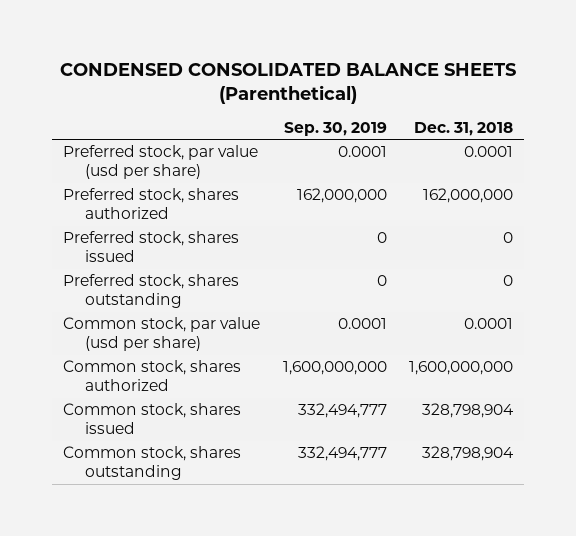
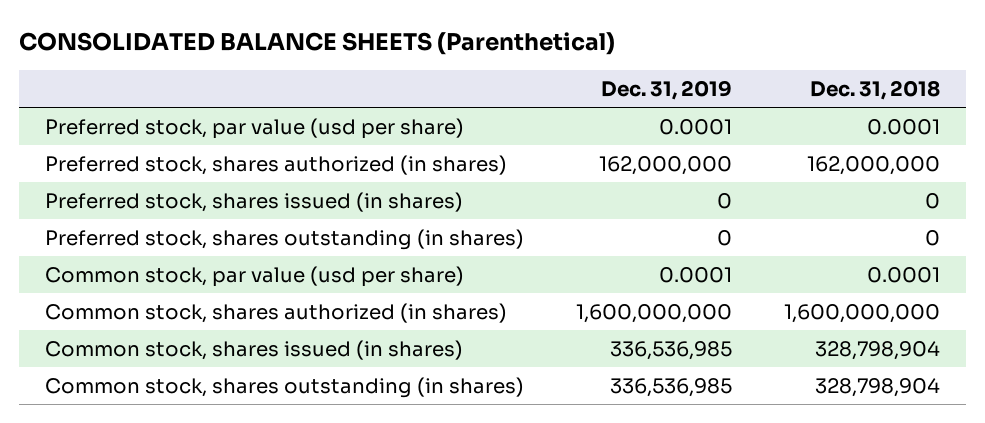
- CONDENSED CONSOLIDATED BALANCE SHEETS (Parenthetical)
+ CONSOLIDATED BALANCE SHEETS (Parenthetical)
- | Sep. 30, 2019 | Dec. 31, 2018
+ | Dec. 31, 2019 | Dec. 31, 2018
- Preferred stock, shares authorized | 162,000,000 | 162,000,000
- Preferred stock, shares issued | 0 | 0
- Preferred stock, shares outstanding | 0 | 0
+ Preferred stock, shares authorized (in shares) | 162,000,000 | 162,000,000
+ Preferred stock, shares issued (in shares) | 0 | 0
+ Preferred stock, shares outstanding (in shares) | 0 | 0
- Common stock, shares authorized | 1,600,000,000 | 1,600,000,000
- Common stock, shares issued | 332,494,777 | 328,798,904
- Common stock, shares outstanding | 332,494,777 | 328,798,904
+ Common stock, shares authorized (in shares) | 1,600,000,000 | 1,600,000,000
+ Common stock, shares issued (in shares) | 336,536,985 | 328,798,904
+ Common stock, shares outstanding (in shares) | 336,536,985 | 328,798,904

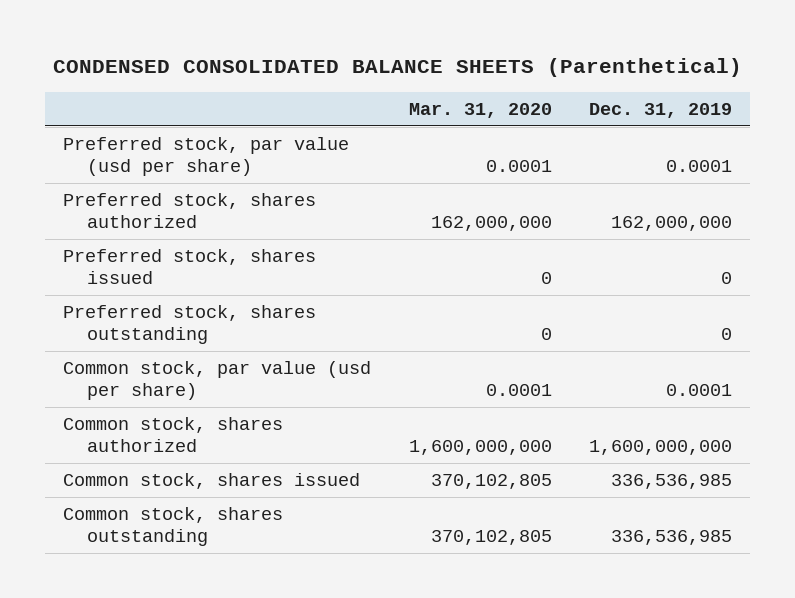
- CONSOLIDATED BALANCE SHEETS (Parenthetical)
+ CONDENSED CONSOLIDATED BALANCE SHEETS (Parenthetical)
- | Dec. 31, 2019 | Dec. 31, 2018
+ | Mar. 31, 2020 | Dec. 31, 2019
- Preferred stock, shares authorized (in shares) | 162,000,000 | 162,000,000
- Preferred stock, shares issued (in shares) | 0 | 0
- Preferred stock, shares outstanding (in shares) | 0 | 0
+ Preferred stock, shares authorized | 162,000,000 | 162,000,000
+ Preferred stock, shares issued | 0 | 0
+ Preferred stock, shares outstanding | 0 | 0
- Common stock, shares authorized (in shares) | 1,600,000,000 | 1,600,000,000
- Common stock, shares issued (in shares) | 336,536,985 | 328,798,904
- Common stock, shares outstanding (in shares) | 336,536,985 | 328,798,904
+ Common stock, shares authorized | 1,600,000,000 | 1,600,000,000
+ Common stock, shares issued | 370,102,805 | 336,536,985
+ Common stock, shares outstanding | 370,102,805 | 336,536,985

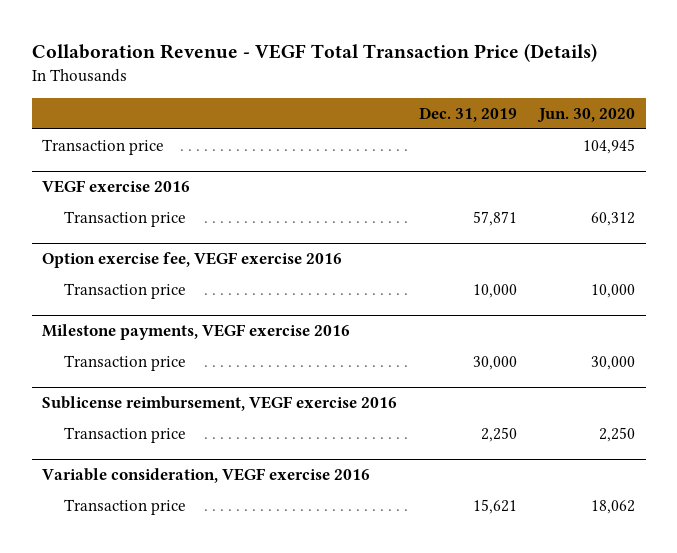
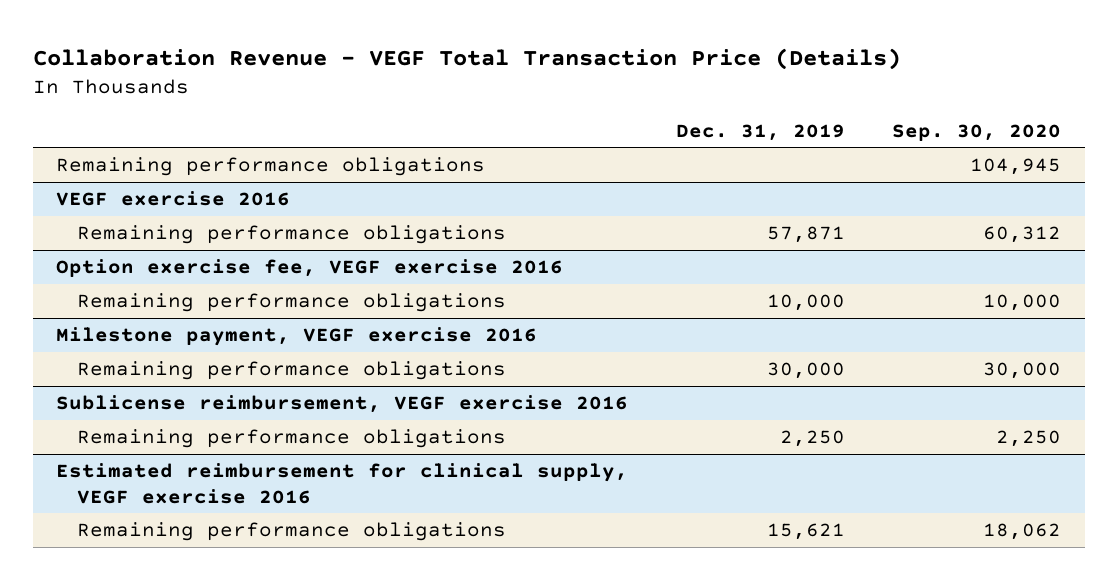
- | Dec. 31, 2019 | Jun. 30, 2020
+ | Dec. 31, 2019 | Sep. 30, 2020
- Transaction price | | 104,945
+ Remaining performance obligations | | 104,945
@ VEGF exercise 2016
- Transaction price | 57,871 | 60,312
+ Remaining performance obligations | 57,871 | 60,312
@ Option exercise fee, VEGF exercise 2016
- Transaction price | 10,000 | 10,000
- Milestone payments, VEGF exercise 2016
- Transaction price | 30,000 | 30,000
@ Option exercise fee, VEGF exercise 2016
+ Remaining performance obligations | 10,000 | 10,000
+ Milestone payment, VEGF exercise 2016
+ Remaining performance obligations | 30,000 | 30,000
@ Sublicense reimbursement, VEGF exercise 2016
- Transaction price | 2,250 | 2,250
- Variable consideration, VEGF exercise 2016
- Transaction price | 15,621 | 18,062
@ Sublicense reimbursement, VEGF exercise 2016
+ Remaining performance obligations | 2,250 | 2,250
+ Estimated reimbursement for clinical supply, VEGF exercise 2016
+ Remaining performance obligations | 15,621 | 18,062

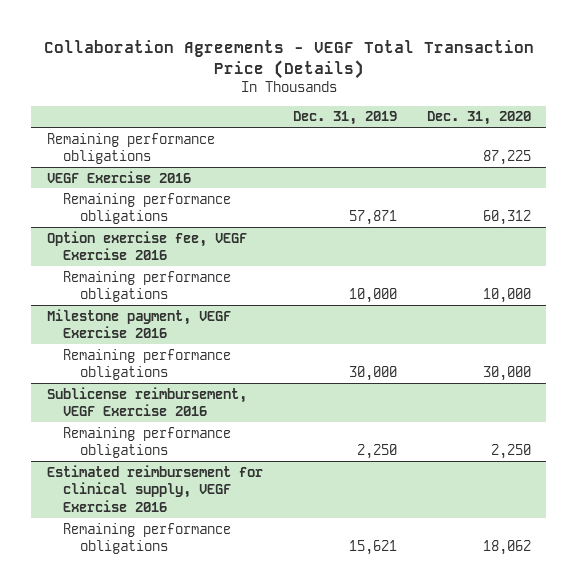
- Collaboration Revenue - VEGF Total Transaction Price (Details)
+ Collaboration Agreements - VEGF Total Transaction Price (Details)
- | Dec. 31, 2019 | Sep. 30, 2020
+ | Dec. 31, 2019 | Dec. 31, 2020
- VEGF exercise 2016
+ VEGF Exercise 2016
- Option exercise fee, VEGF exercise 2016
+ Option exercise fee, VEGF Exercise 2016
- Milestone payment, VEGF exercise 2016
+ Milestone payment, VEGF Exercise 2016
- Sublicense reimbursement, VEGF exercise 2016
+ Sublicense reimbursement, VEGF Exercise 2016
- Estimated reimbursement for clinical supply, VEGF exercise 2016
+ Estimated reimbursement for clinical supply, VEGF Exercise 2016

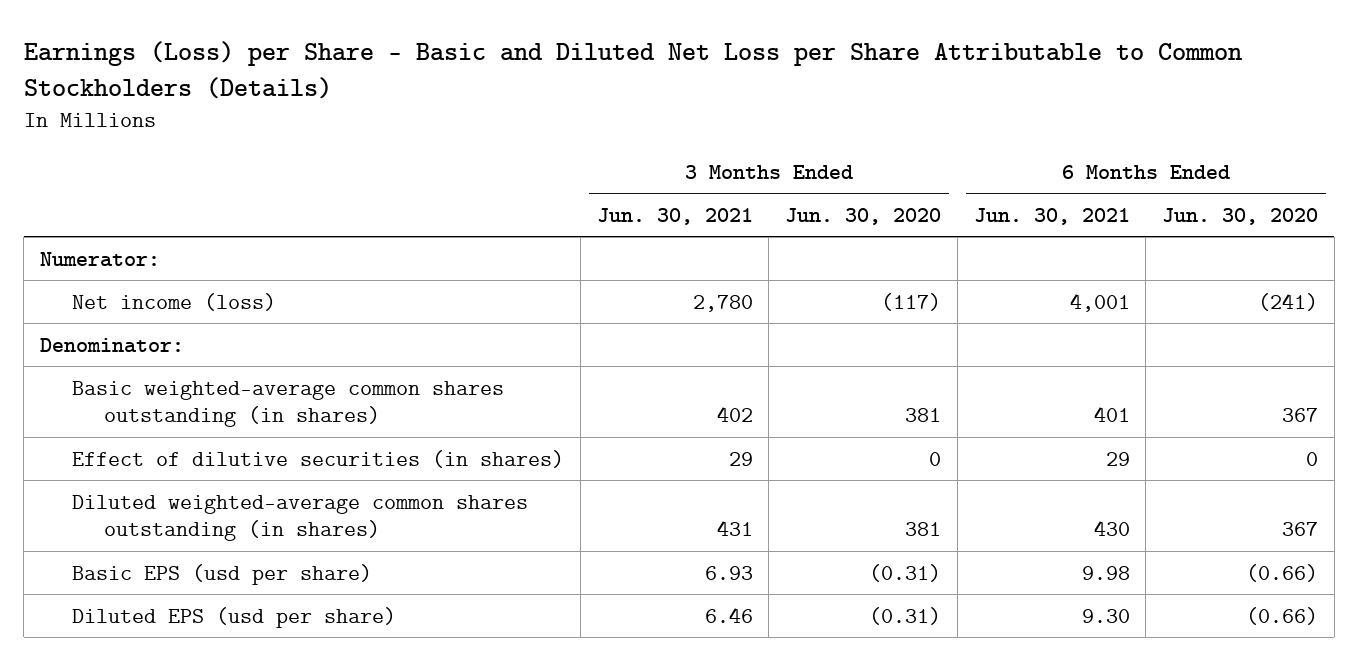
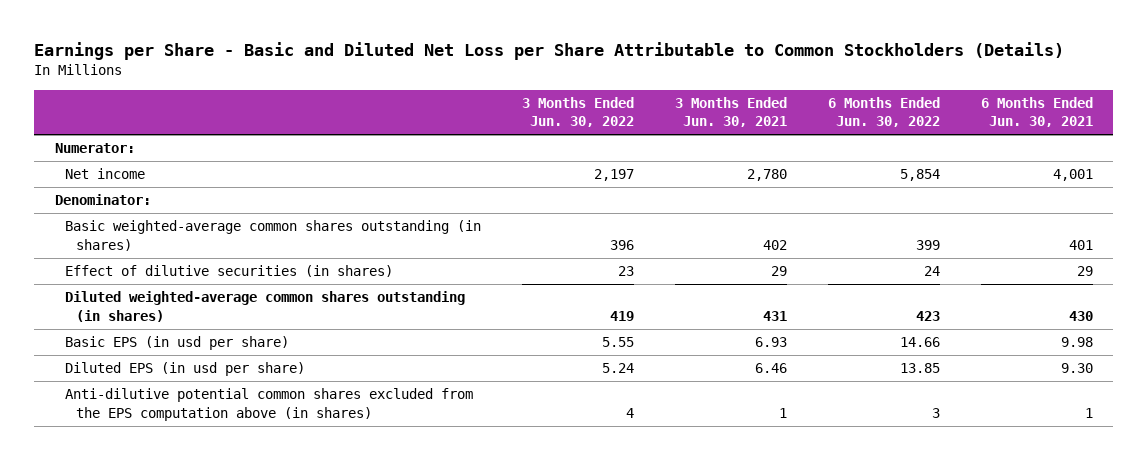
- Earnings (Loss) per Share - Basic and Diluted Net Loss per Share Attributable to Common Stockholders (Details)
+ Earnings per Share - Basic and Diluted Net Loss per Share Attributable to Common Stockholders (Details)
- | 3 Months Ended Jun. 30, 2021 | 3 Months Ended Jun. 30, 2020 | 6 Months Ended Jun. 30, 2021 | 6 Months Ended Jun. 30, 2020
+ | 3 Months Ended Jun. 30, 2022 | 3 Months Ended Jun. 30, 2021 | 6 Months Ended Jun. 30, 2022 | 6 Months Ended Jun. 30, 2021
- Net income (loss) | 2,780 | (117) | 4,001 | (241)
+ Net income | 2,197 | 2,780 | 5,854 | 4,001
- Basic EPS (usd per share) | 6.93 | (0.31) | 9.98 | (0.66)
- Diluted EPS (usd per share) | 6.46 | (0.31) | 9.30 | (0.66)
+ Basic EPS (in usd per share) | 5.55 | 6.93 | 14.66 | 9.98
+ Diluted EPS (in usd per share) | 5.24 | 6.46 | 13.85 | 9.30
+ Anti-dilutive potential common shares excluded from the EPS computation above (in shares) | 4 | 1 | 3 | 1

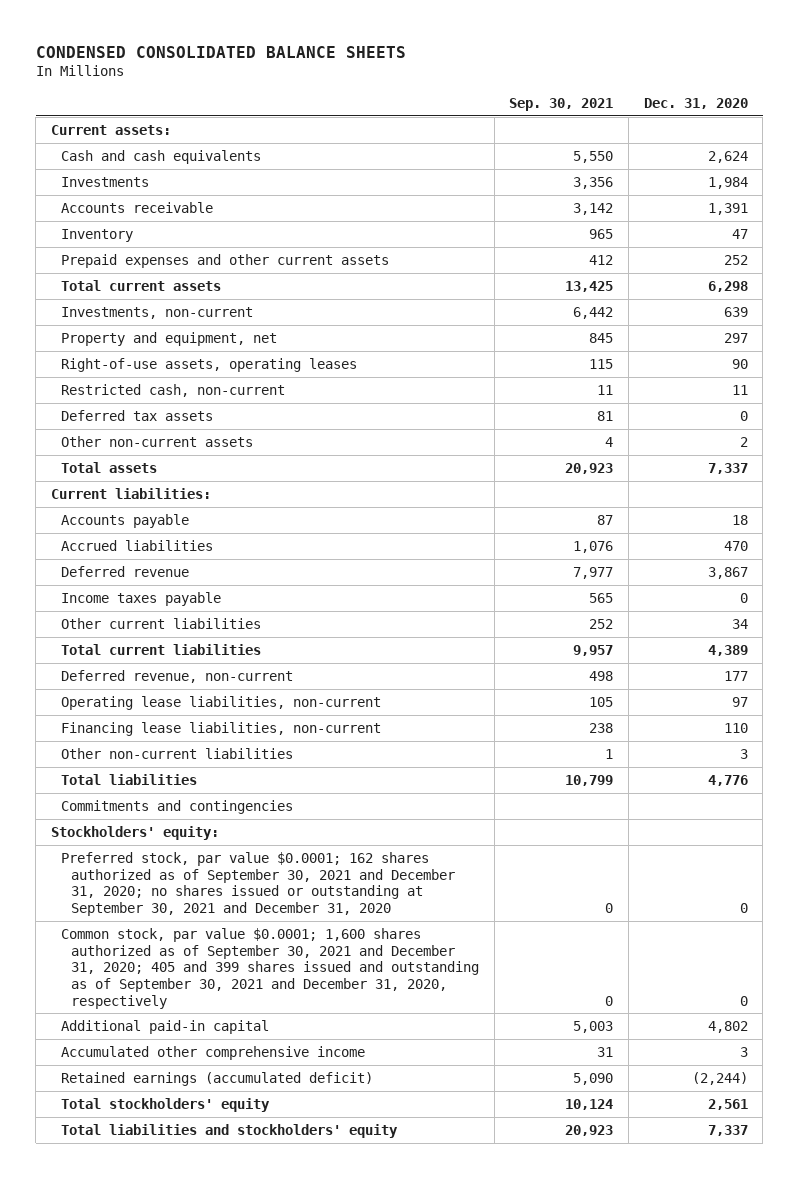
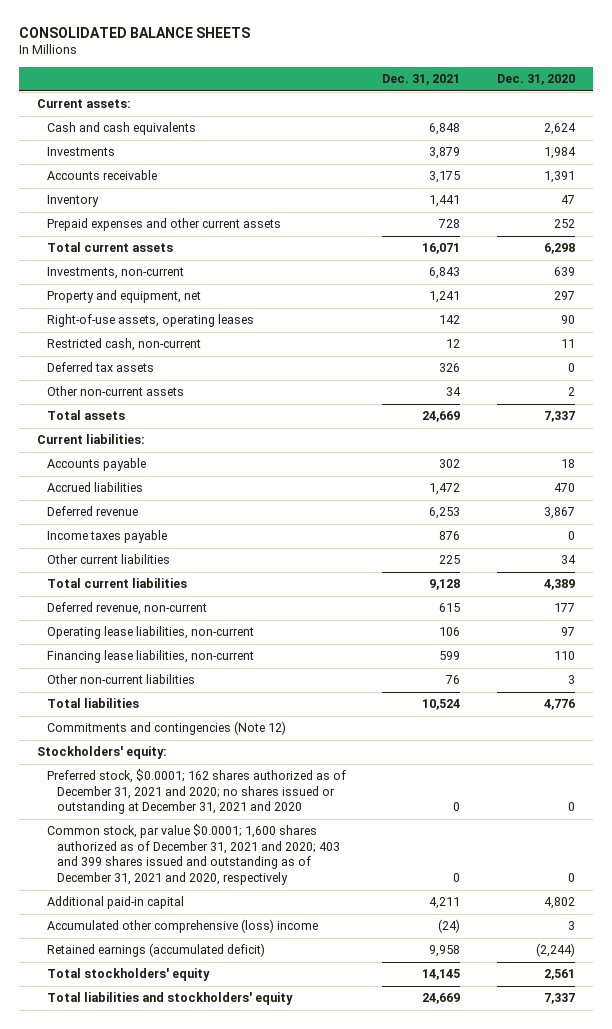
- CONDENSED CONSOLIDATED BALANCE SHEETS
+ CONSOLIDATED BALANCE SHEETS
- | Sep. 30, 2021 | Dec. 31, 2020
+ | Dec. 31, 2021 | Dec. 31, 2020
- Commitments and contingencies
+ Commitments and contingencies (Note 12)
- Preferred stock, par value $0.0001; 162 shares authorized as of September 30, 2021 and December 31, 2020; no shares issued or outstanding at September 30, 2021 and December 31, 2020 | 0 | 0
- Common stock, par value $0.0001; 1,600 shares authorized as of September 30, 2021 and December 31, 2020; 405 and 399 shares issued and outstanding as of September 30, 2021 and December 31, 2020, respectively | 0 | 0
+ Preferred stock, $0.0001; 162 shares authorized as of December 31, 2021 and 2020; no shares issued or outstanding at December 31, 2021 and 2020 | 0 | 0
+ Common stock, par value $0.0001; 1,600 shares authorized as of December 31, 2021 and 2020; 403 and 399 shares issued and outstanding as of December 31, 2021 and 2020, respectively | 0 | 0
- Accumulated other comprehensive income | 31 | 3
+ Accumulated other comprehensive (loss) income | (24) | 3

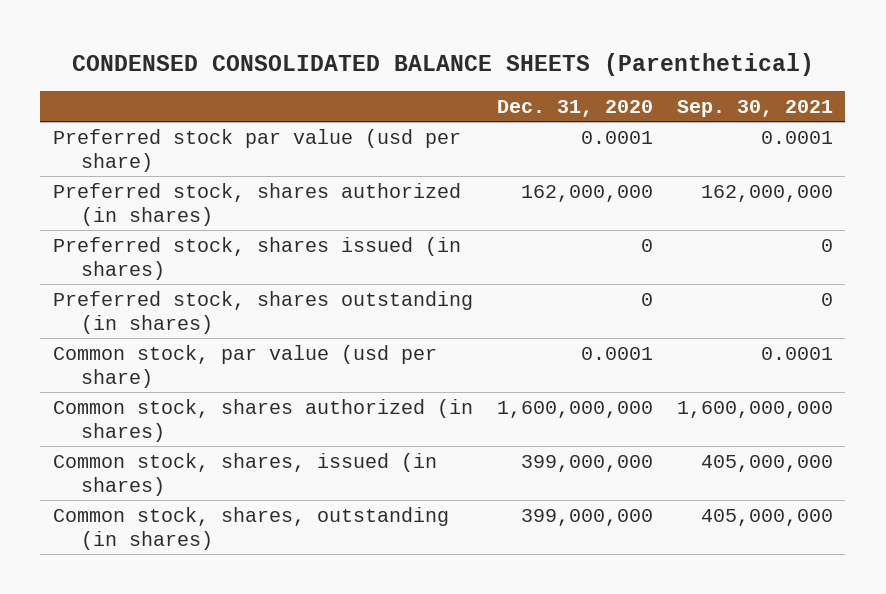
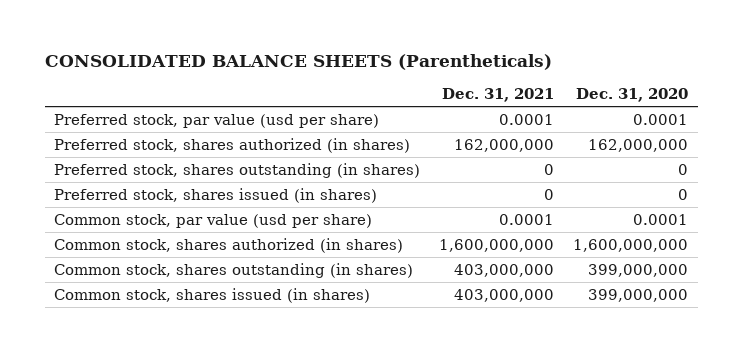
- CONDENSED CONSOLIDATED BALANCE SHEETS (Parenthetical)
+ CONSOLIDATED BALANCE SHEETS (Parentheticals)
- | Dec. 31, 2020 | Sep. 30, 2021
+ | Dec. 31, 2021 | Dec. 31, 2020
- Preferred stock par value (usd per share) | 0.0001 | 0.0001
+ Preferred stock, par value (usd per share) | 0.0001 | 0.0001
moved down: Preferred stock, shares issued (in shares) | 0 | 0
- Common stock, shares, issued (in shares) | 399,000,000 | 405,000,000
- Common stock, shares, outstanding (in shares) | 399,000,000 | 405,000,000
+ Common stock, shares outstanding (in shares) | 403,000,000 | 399,000,000
+ Common stock, shares issued (in shares) | 403,000,000 | 399,000,000

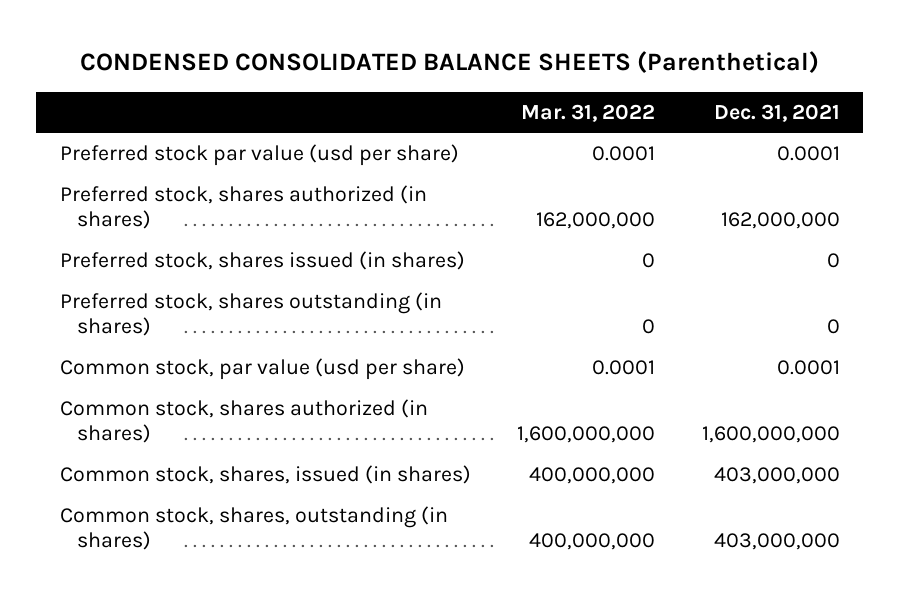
- CONSOLIDATED BALANCE SHEETS (Parentheticals)
+ CONDENSED CONSOLIDATED BALANCE SHEETS (Parenthetical)
- | Dec. 31, 2021 | Dec. 31, 2020
+ | Mar. 31, 2022 | Dec. 31, 2021
- Preferred stock, par value (usd per share) | 0.0001 | 0.0001
+ Preferred stock par value (usd per share) | 0.0001 | 0.0001
moved down: Preferred stock, shares outstanding (in shares) | 0 | 0
- Common stock, shares outstanding (in shares) | 403,000,000 | 399,000,000
- Common stock, shares issued (in shares) | 403,000,000 | 399,000,000
+ Common stock, shares, issued (in shares) | 400,000,000 | 403,000,000
+ Common stock, shares, outstanding (in shares) | 400,000,000 | 403,000,000

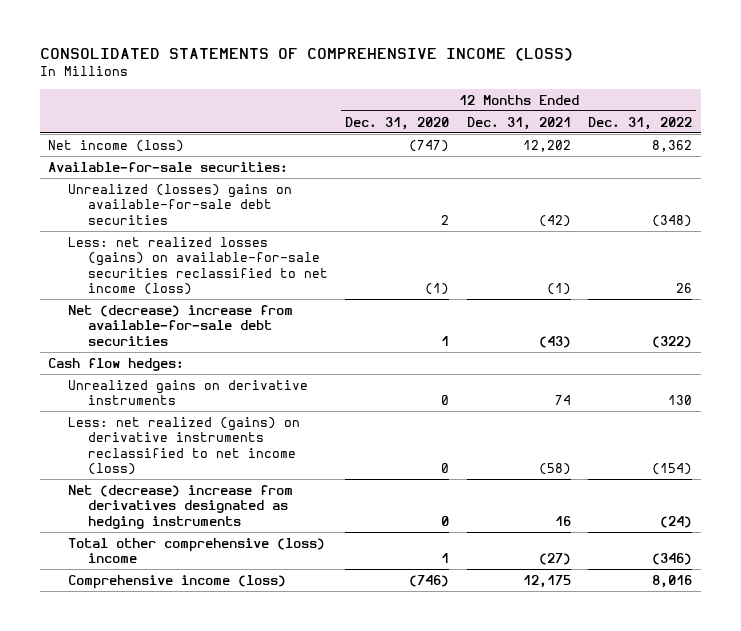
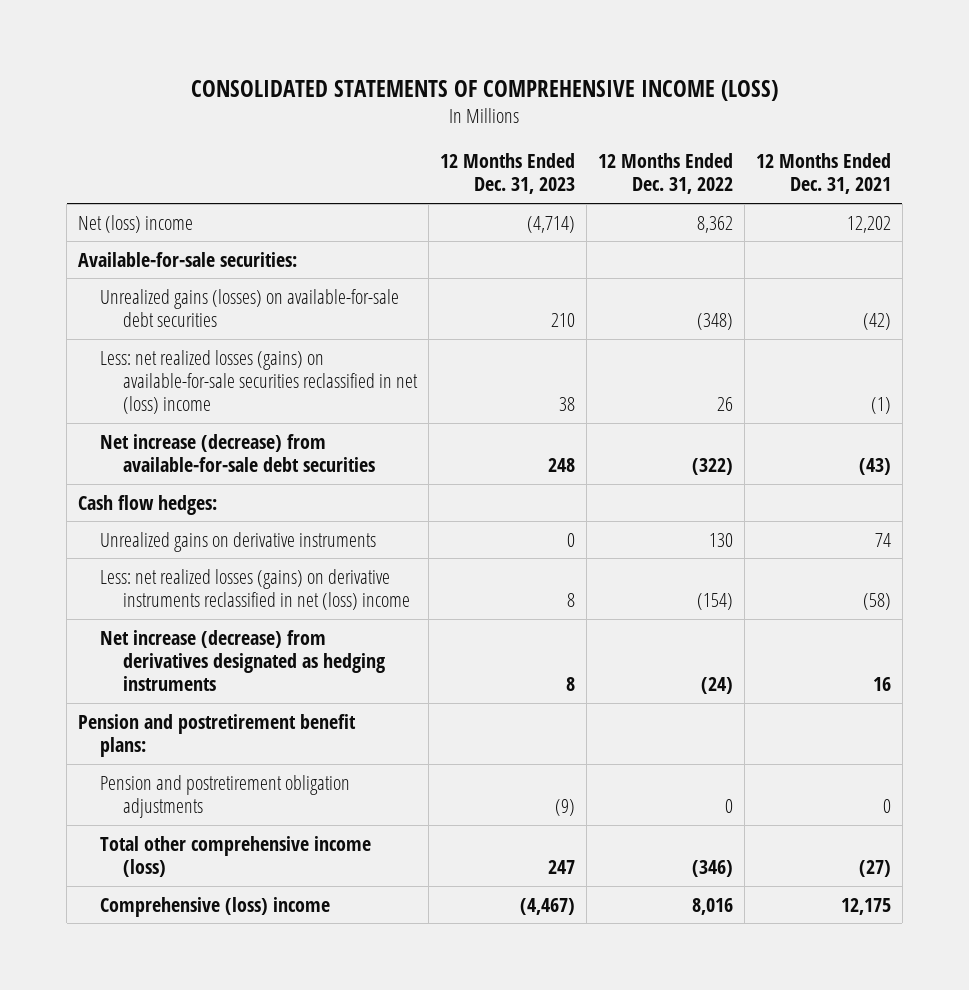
- | 12 Months Ended Dec. 31, 2020 | 12 Months Ended Dec. 31, 2021 | 12 Months Ended Dec. 31, 2022
+ | 12 Months Ended Dec. 31, 2023 | 12 Months Ended Dec. 31, 2022 | 12 Months Ended Dec. 31, 2021
- Net income (loss) | (747) | 12,202 | 8,362
+ Net (loss) income | (4,714) | 8,362 | 12,202
- Unrealized (losses) gains on available-for-sale debt securities | 2 | (42) | (348)
- Less: net realized losses (gains) on available-for-sale securities reclassified to net income (loss) | (1) | (1) | 26
- Net (decrease) increase from available-for-sale debt securities | 1 | (43) | (322)
+ Unrealized gains (losses) on available-for-sale debt securities | 210 | (348) | (42)
+ Less: net realized losses (gains) on available-for-sale securities reclassified in net (loss) income | 38 | 26 | (1)
+ Net increase (decrease) from available-for-sale debt securities | 248 | (322) | (43)
- Less: net realized (gains) on derivative instruments reclassified to net income (loss) | 0 | (58) | (154)
- Net (decrease) increase from derivatives designated as hedging instruments | 0 | 16 | (24)
- Total other comprehensive (loss) income | 1 | (27) | (346)
- Comprehensive income (loss) | (746) | 12,175 | 8,016
+ Less: net realized losses (gains) on derivative instruments reclassified in net (loss) income | 8 | (154) | (58)
+ Net increase (decrease) from derivatives designated as hedging instruments | 8 | (24) | 16
+ Pension and postretirement benefit plans:
+ Pension and postretirement obligation adjustments | (9) | 0 | 0
+ Total other comprehensive income (loss) | 247 | (346) | (27)
+ Comprehensive (loss) income | (4,467) | 8,016 | 12,175

